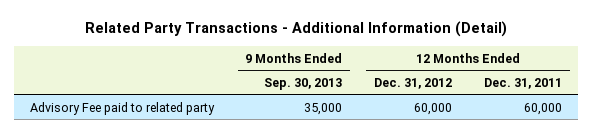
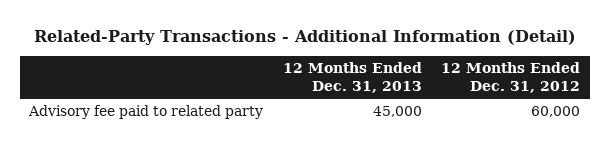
- Related Party Transactions - Additional Information (Detail)
+ Related-Party Transactions - Additional Information (Detail)
- | 9 Months Ended Sep. 30, 2013 | 12 Months Ended Dec. 31, 2012 | 12 Months Ended Dec. 31, 2011
+ | 12 Months Ended Dec. 31, 2013 | 12 Months Ended Dec. 31, 2012
- Advisory Fee paid to related party | 35,000 | 60,000 | 60,000
+ Advisory fee paid to related party | 45,000 | 60,000

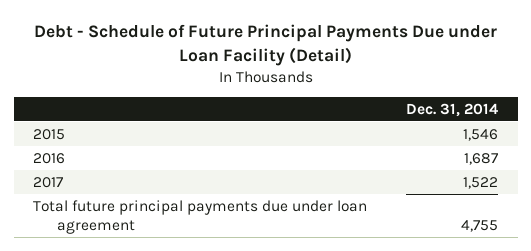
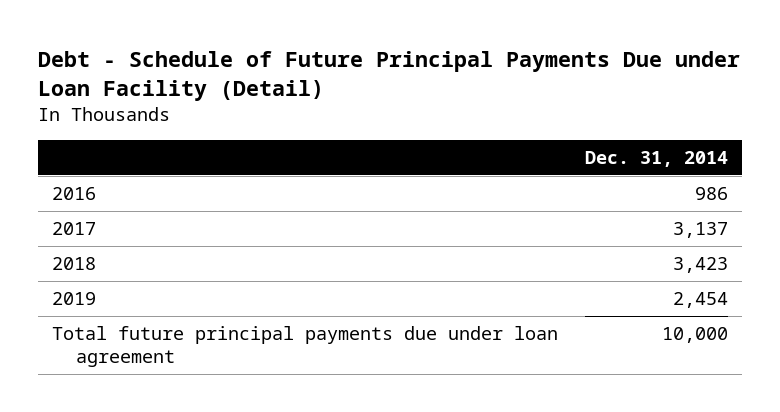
- 2015 | 1,546
- 2016 | 1,687
- 2017 | 1,522
- Total future principal payments due under loan agreement | 4,755
+ 2016 | 986
+ 2017 | 3,137
+ 2018 | 3,423
+ 2019 | 2,454
+ Total future principal payments due under loan agreement | 10,000

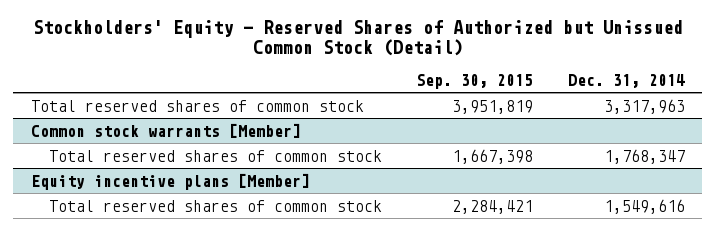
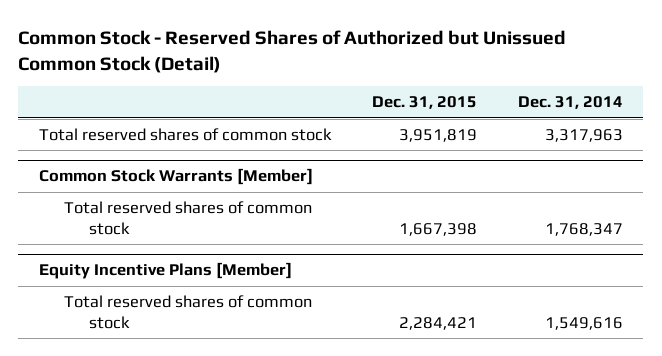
- Stockholders' Equity - Reserved Shares of Authorized but Unissued Common Stock (Detail)
+ Common Stock - Reserved Shares of Authorized but Unissued Common Stock (Detail)
- | Sep. 30, 2015 | Dec. 31, 2014
+ | Dec. 31, 2015 | Dec. 31, 2014
- Common stock warrants [Member]
+ Common Stock Warrants [Member]
- Equity incentive plans [Member]
+ Equity Incentive Plans [Member]

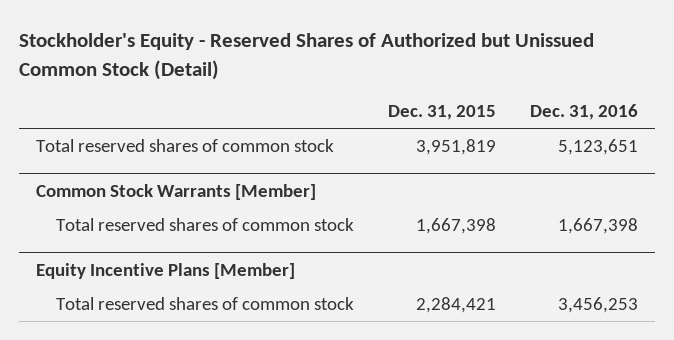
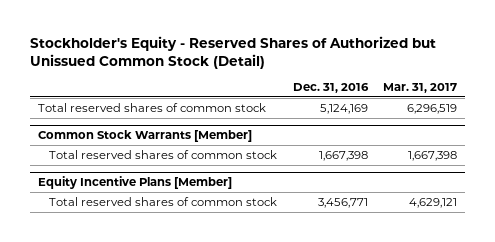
- | Dec. 31, 2015 | Dec. 31, 2016
+ | Dec. 31, 2016 | Mar. 31, 2017
- Total reserved shares of common stock | 3,951,819 | 5,123,651
+ Total reserved shares of common stock | 5,124,169 | 6,296,519
@ Equity Incentive Plans [Member]
- Total reserved shares of common stock | 2,284,421 | 3,456,253
+ Total reserved shares of common stock | 3,456,771 | 4,629,121

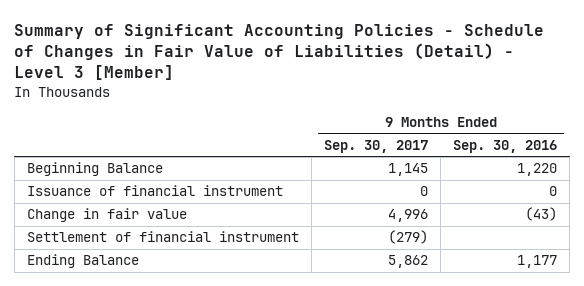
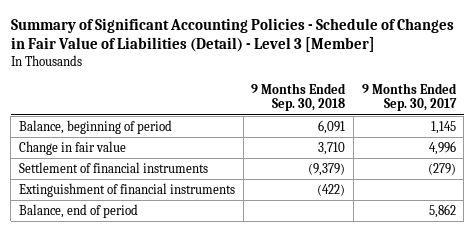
- | 9 Months Ended Sep. 30, 2017 | 9 Months Ended Sep. 30, 2016
+ | 9 Months Ended Sep. 30, 2018 | 9 Months Ended Sep. 30, 2017
- Beginning Balance | 1,145 | 1,220
- Issuance of financial instrument | 0 | 0
+ Balance, beginning of period | 6,091 | 1,145
- Settlement of financial instrument | (279) |
- Ending Balance | 5,862 | 1,177
+ Settlement of financial instruments | (9,379) | (279)
+ Extinguishment of financial instruments | (422) |
+ Balance, end of period | | 5,862

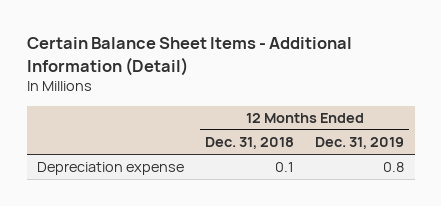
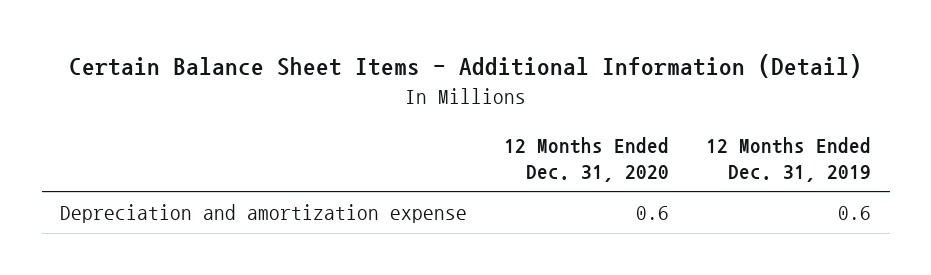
- | 12 Months Ended Dec. 31, 2018 | 12 Months Ended Dec. 31, 2019
+ | 12 Months Ended Dec. 31, 2020 | 12 Months Ended Dec. 31, 2019
- Depreciation expense | 0.1 | 0.8
+ Depreciation and amortization expense | 0.6 | 0.6

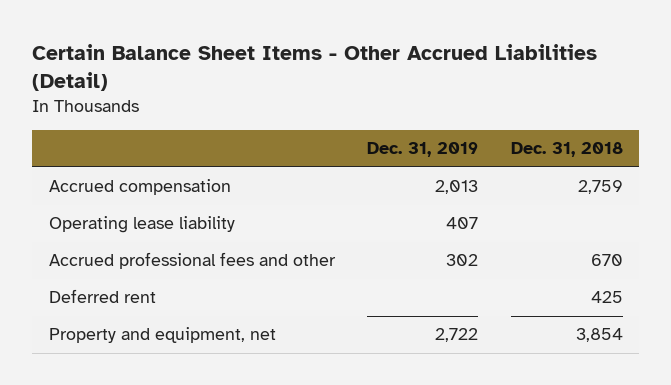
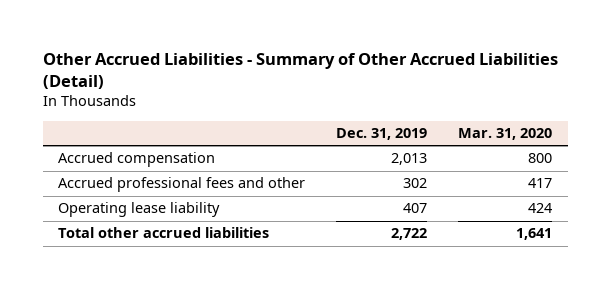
- Certain Balance Sheet Items - Other Accrued Liabilities (Detail)
+ Other Accrued Liabilities - Summary of Other Accrued Liabilities (Detail)
- | Dec. 31, 2019 | Dec. 31, 2018
+ | Dec. 31, 2019 | Mar. 31, 2020
- Deferred rent | | 425
- Property and equipment, net | 2,722 | 3,854
moved down: Operating lease liability | 407 | 424
+ Total other accrued liabilities | 2,722 | 1,641

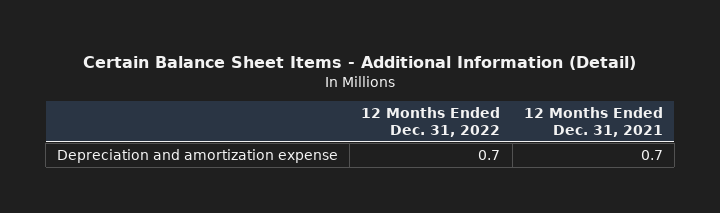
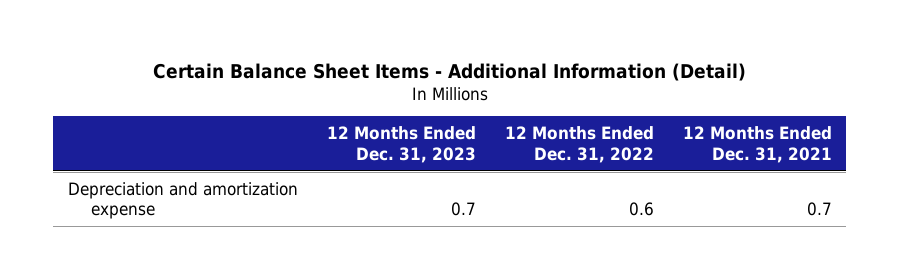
- | 12 Months Ended Dec. 31, 2022 | 12 Months Ended Dec. 31, 2021
+ | 12 Months Ended Dec. 31, 2023 | 12 Months Ended Dec. 31, 2022 | 12 Months Ended Dec. 31, 2021
- Depreciation and amortization expense | 0.7 | 0.7
+ Depreciation and amortization expense | 0.7 | 0.6 | 0.7

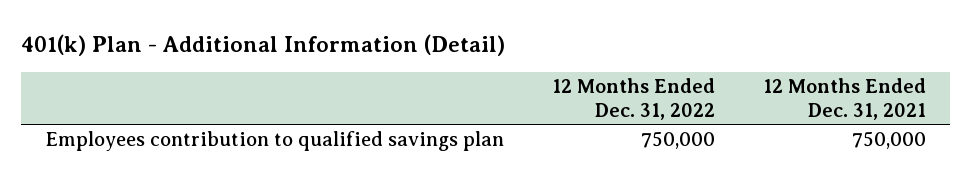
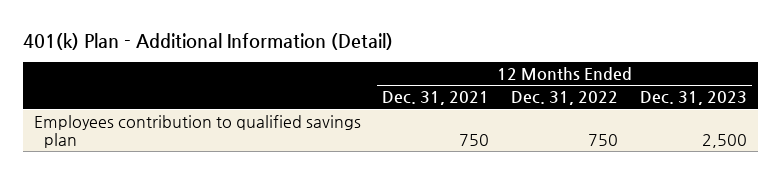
- | 12 Months Ended Dec. 31, 2022 | 12 Months Ended Dec. 31, 2021
+ | 12 Months Ended Dec. 31, 2021 | 12 Months Ended Dec. 31, 2022 | 12 Months Ended Dec. 31, 2023
- Employees contribution to qualified savings plan | 750,000 | 750,000
+ Employees contribution to qualified savings plan | 750 | 750 | 2,500

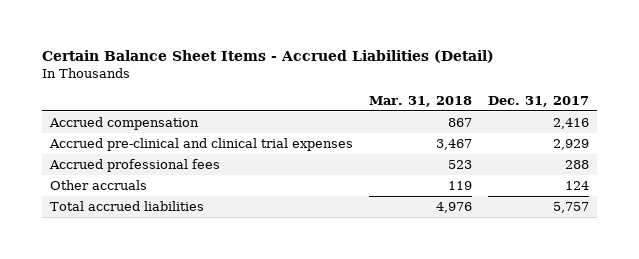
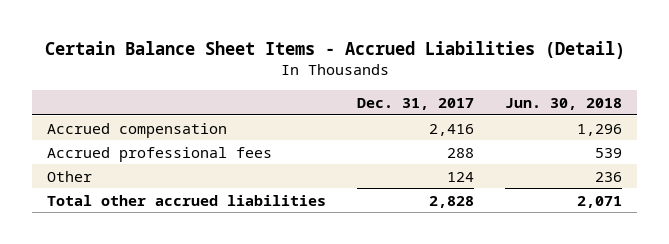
- | Mar. 31, 2018 | Dec. 31, 2017
+ | Dec. 31, 2017 | Jun. 30, 2018
- Accrued pre-clinical and clinical trial expenses | 3,467 | 2,929
- Other accruals | 119 | 124
- Total accrued liabilities | 4,976 | 5,757
+ Other | 124 | 236
+ Total other accrued liabilities | 2,828 | 2,071

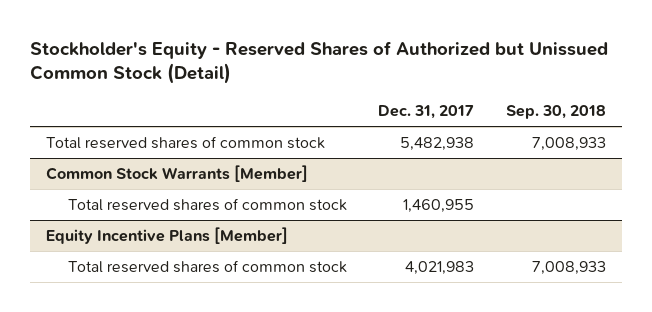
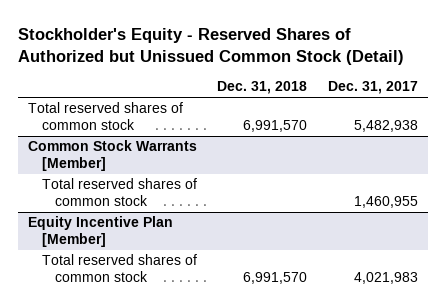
- | Dec. 31, 2017 | Sep. 30, 2018
+ | Dec. 31, 2018 | Dec. 31, 2017
- Equity Incentive Plans [Member]
+ Equity Incentive Plan [Member]

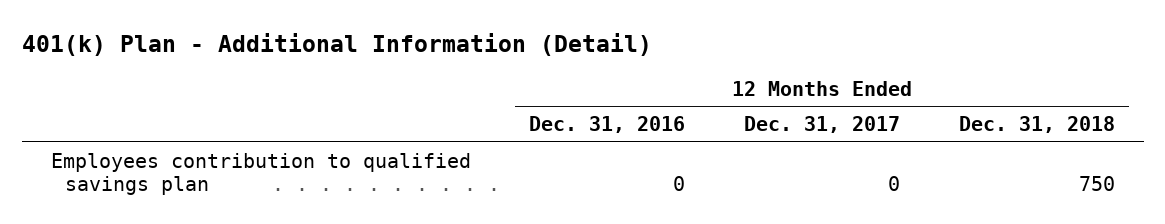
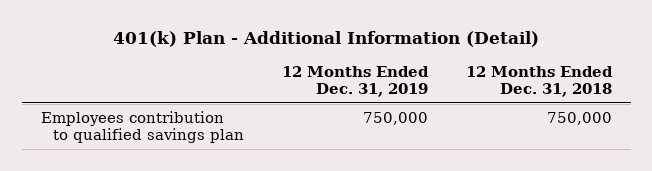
- | 12 Months Ended Dec. 31, 2016 | 12 Months Ended Dec. 31, 2017 | 12 Months Ended Dec. 31, 2018
+ | 12 Months Ended Dec. 31, 2019 | 12 Months Ended Dec. 31, 2018
- Employees contribution to qualified savings plan | 0 | 0 | 750
+ Employees contribution to qualified savings plan | 750,000 | 750,000

